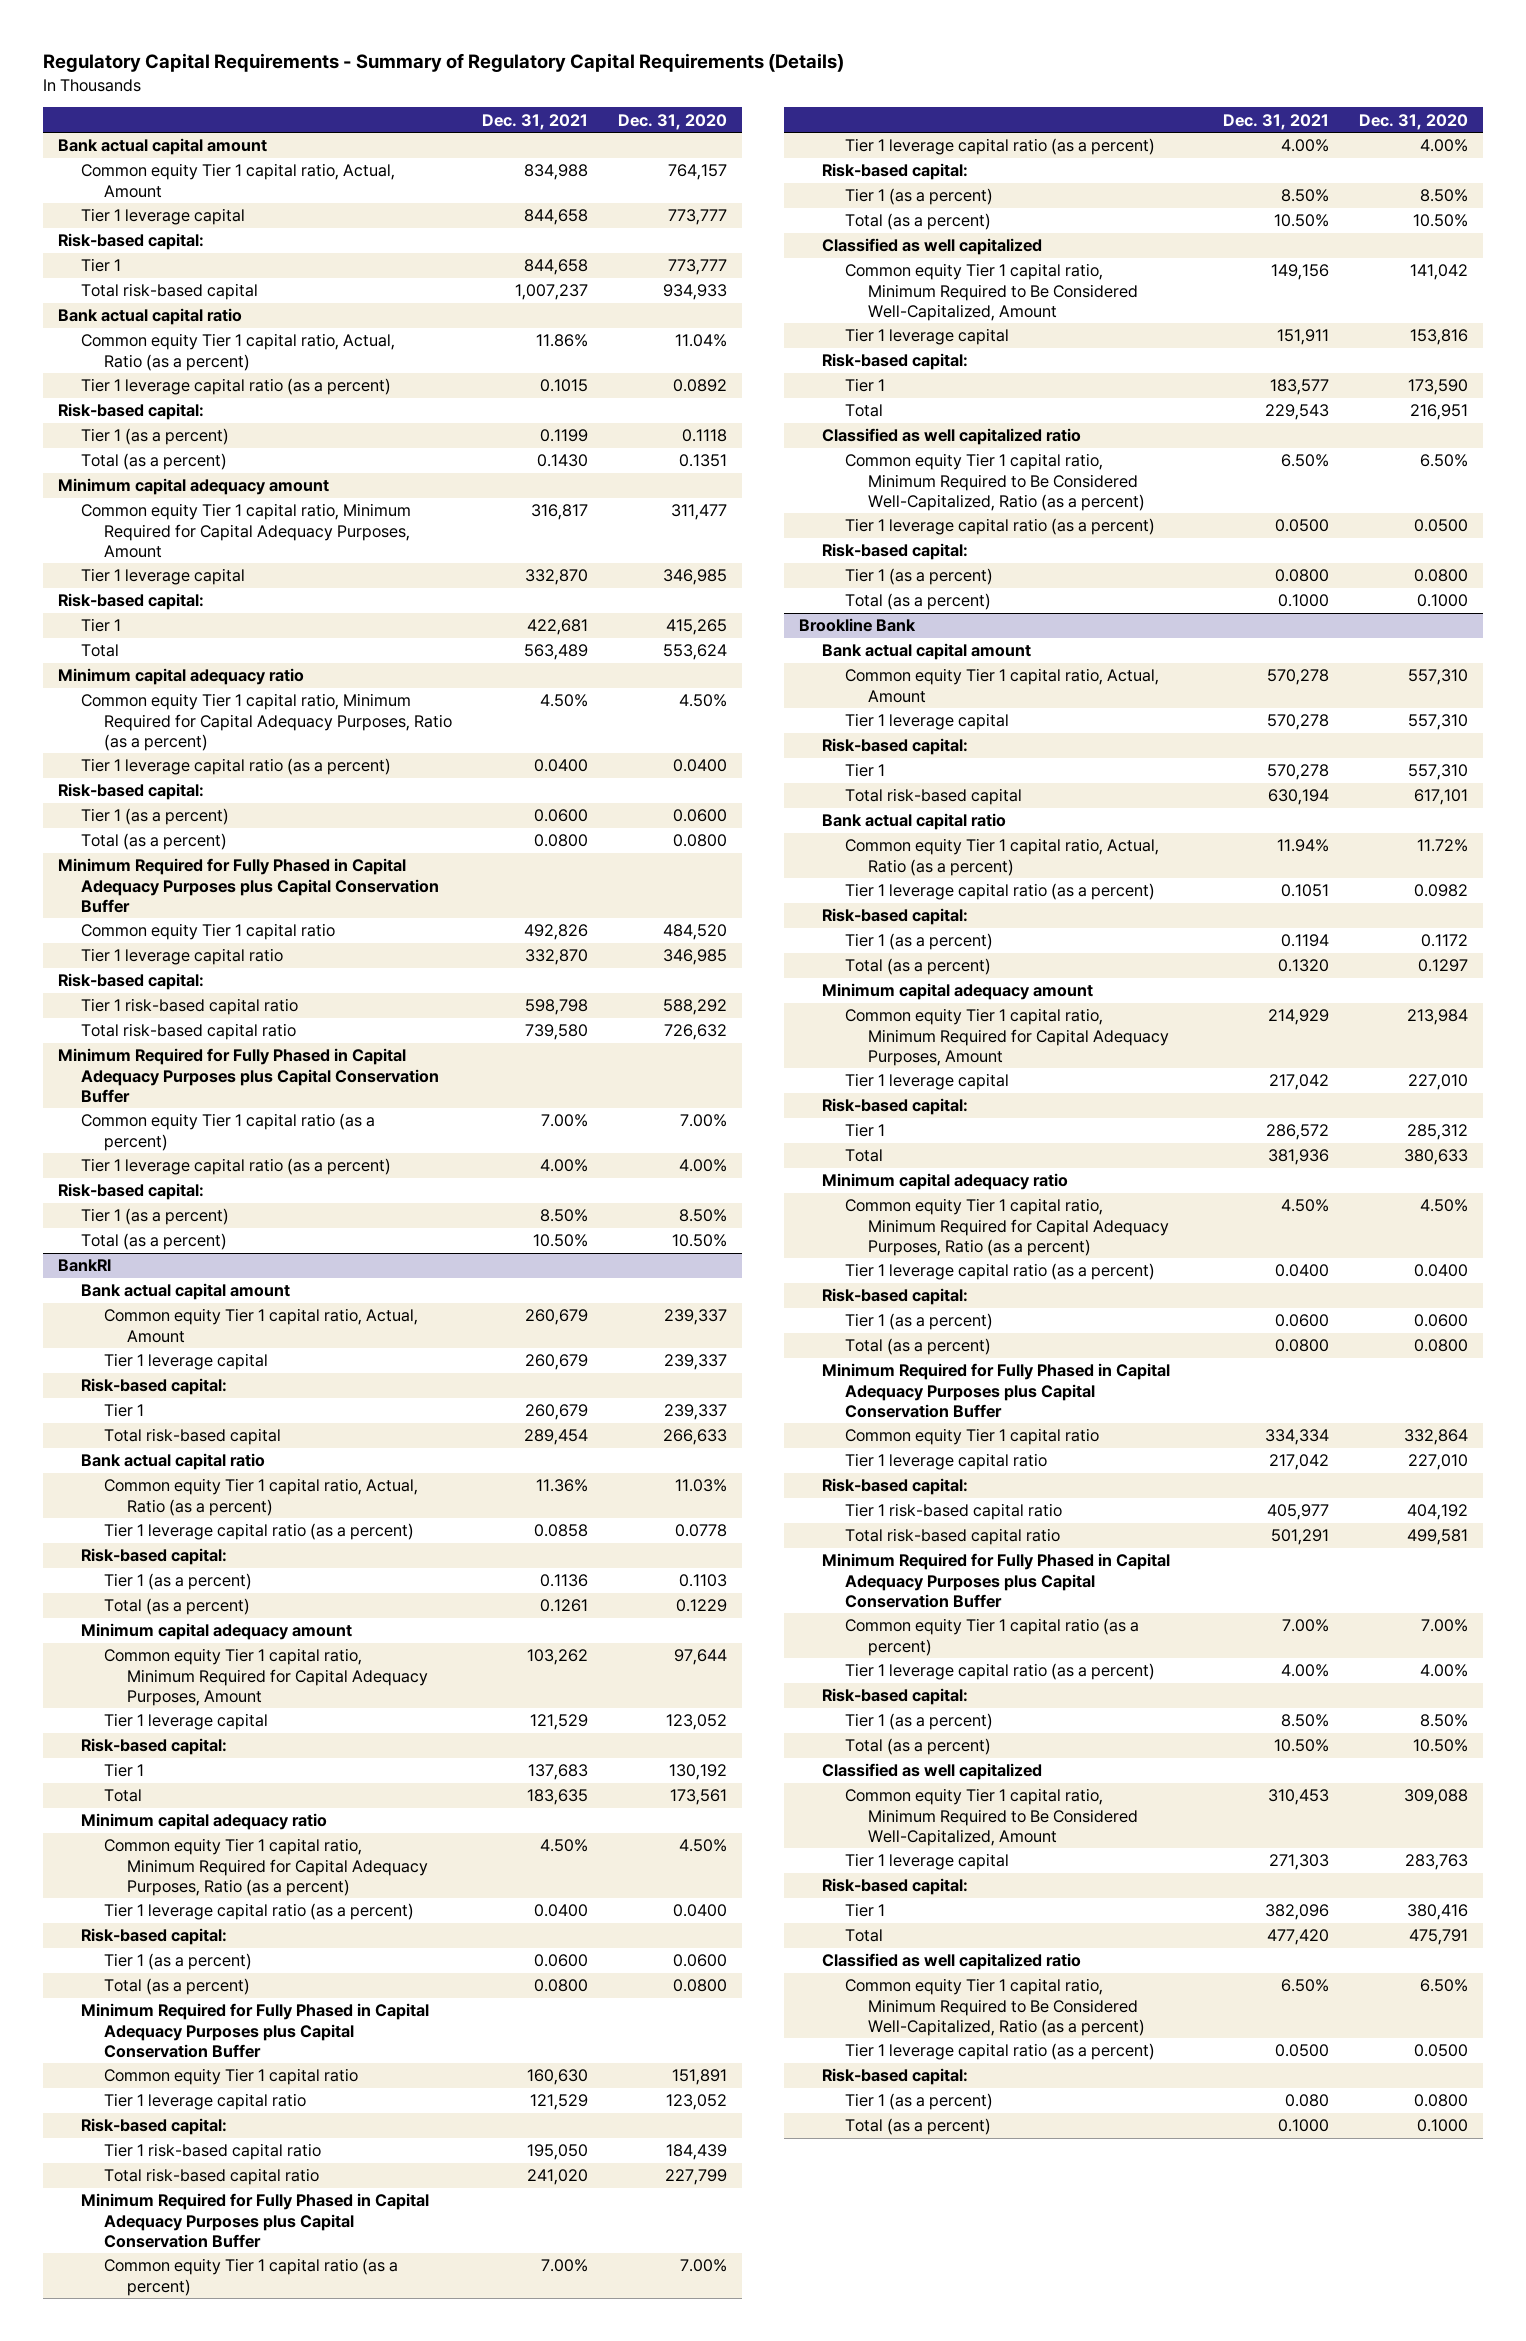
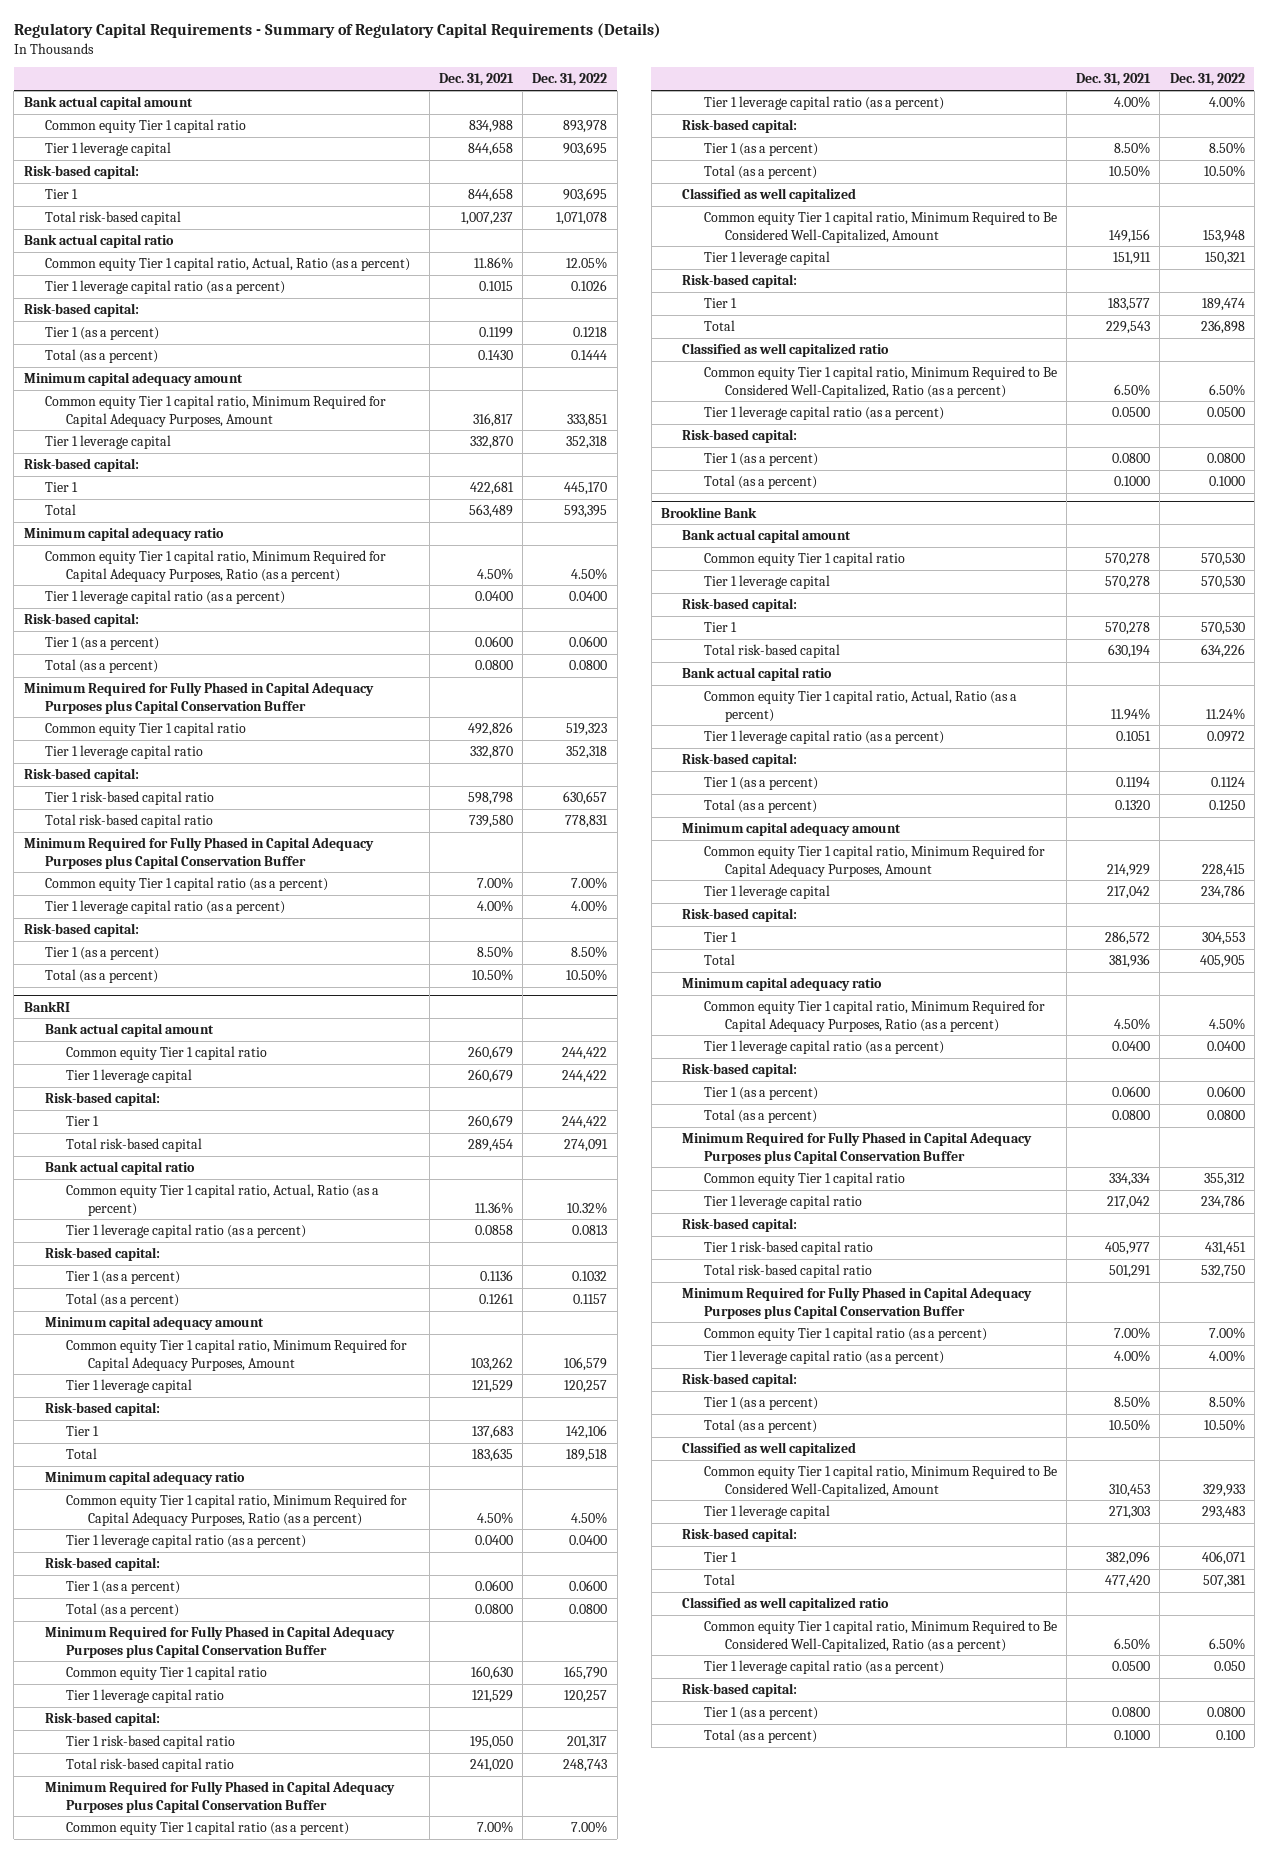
- | Dec. 31, 2021 | Dec. 31, 2020
+ | Dec. 31, 2021 | Dec. 31, 2022
- Common equity Tier 1 capital ratio, Actual, Amount | 834,988 | 764,157
+ Common equity Tier 1 capital ratio | 834,988 | 893,978
@ BankRI
- Common equity Tier 1 capital ratio, Actual, Amount | 260,679 | 239,337
+ Common equity Tier 1 capital ratio | 260,679 | 244,422
@ Brookline Bank
- Common equity Tier 1 capital ratio, Actual, Amount | 570,278 | 557,310
+ Common equity Tier 1 capital ratio | 570,278 | 570,530
- Tier 1 (as a percent) | 0.080 | 0.0800
+ Tier 1 (as a percent) | 0.0800 | 0.0800

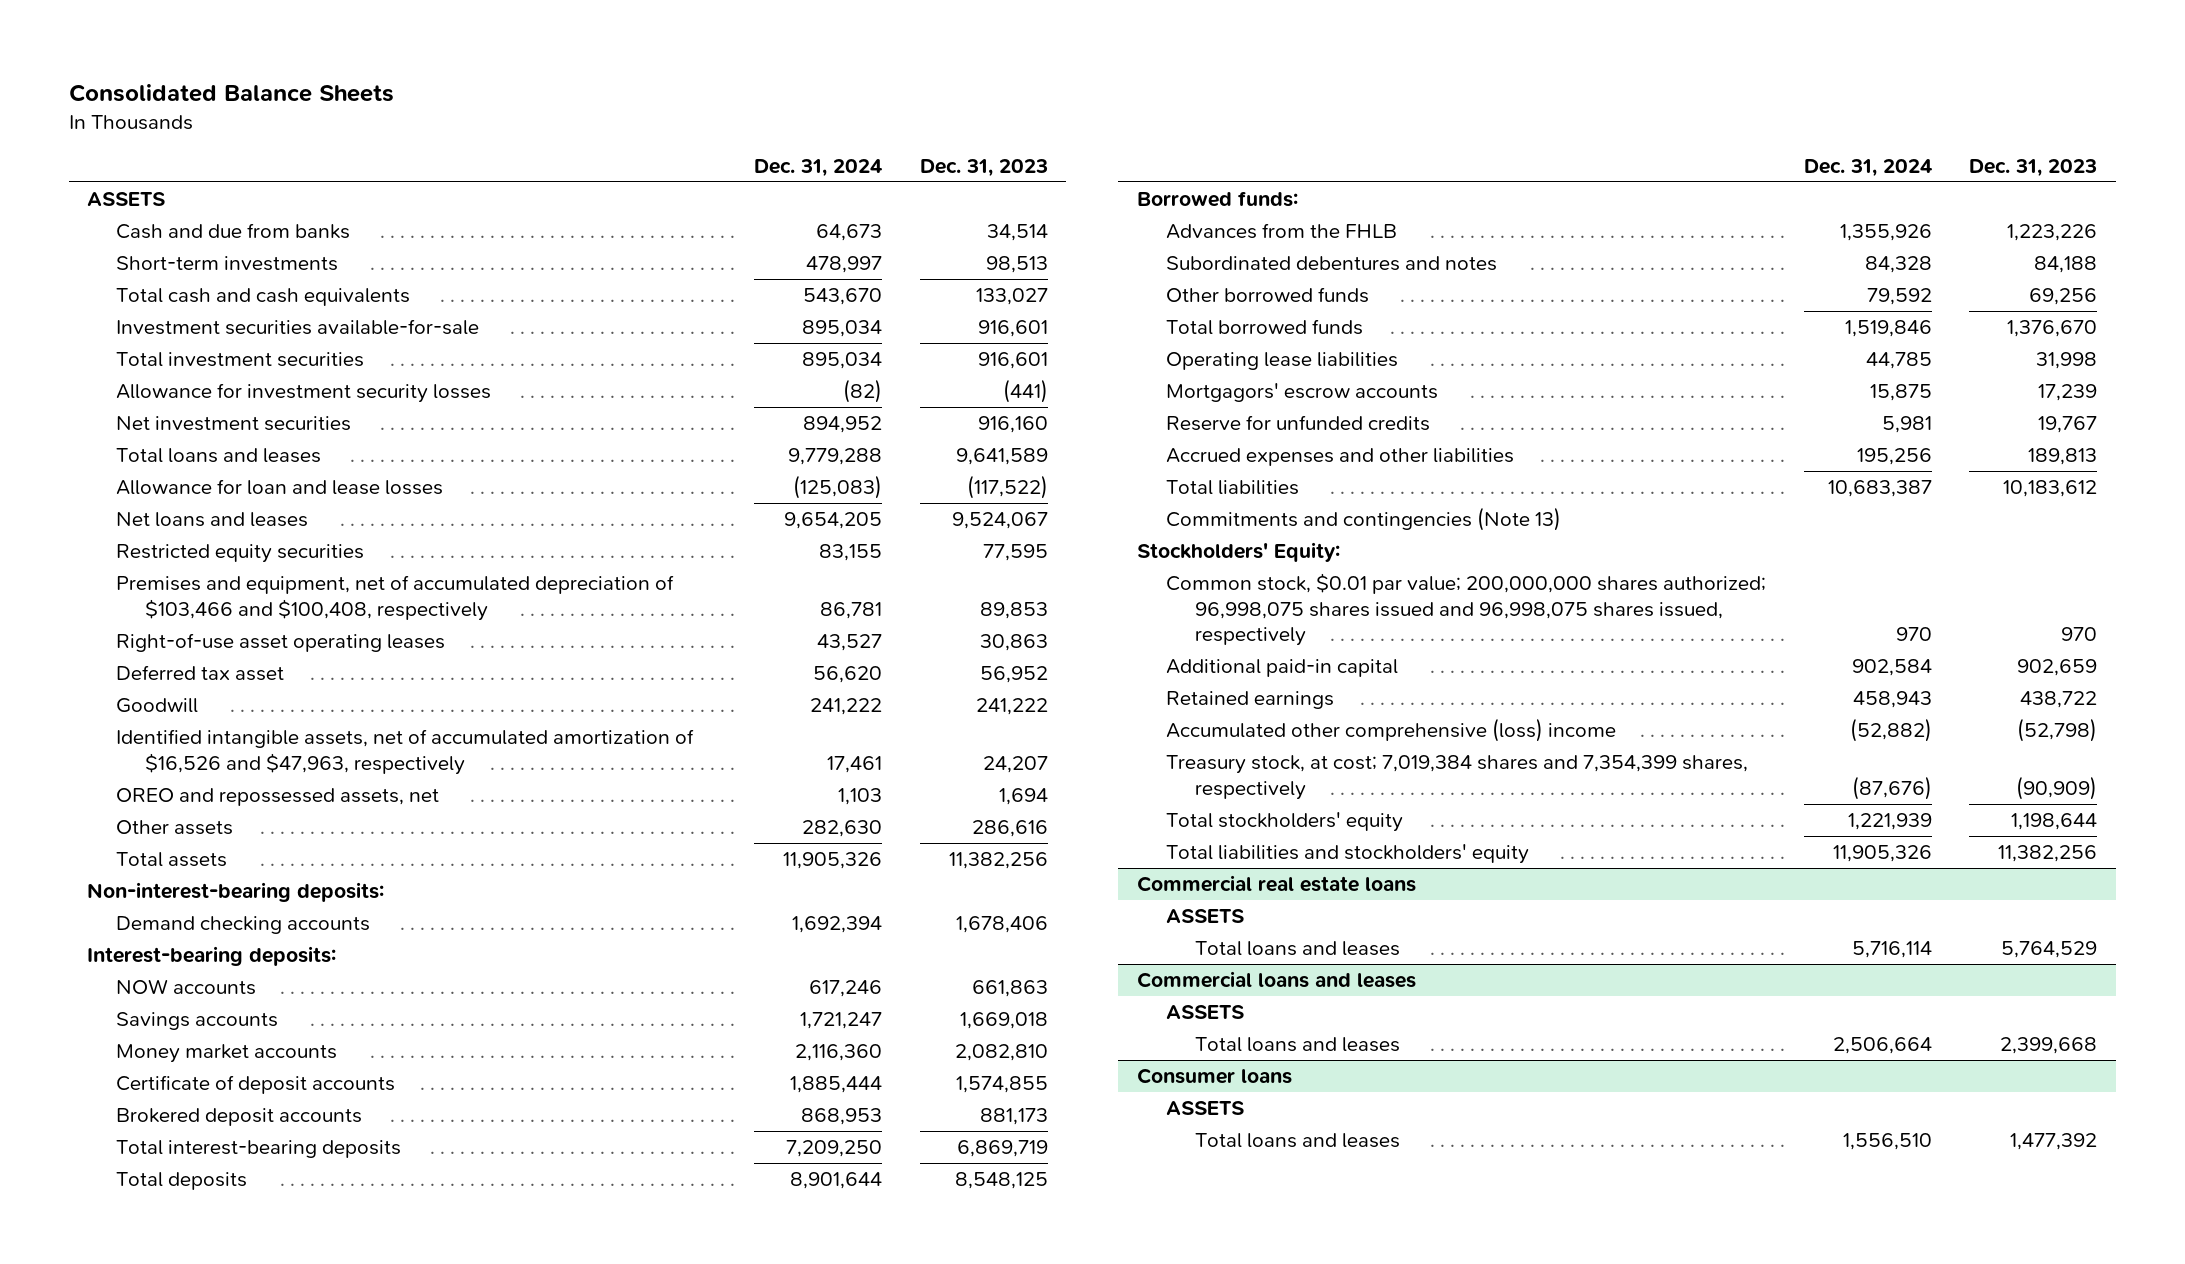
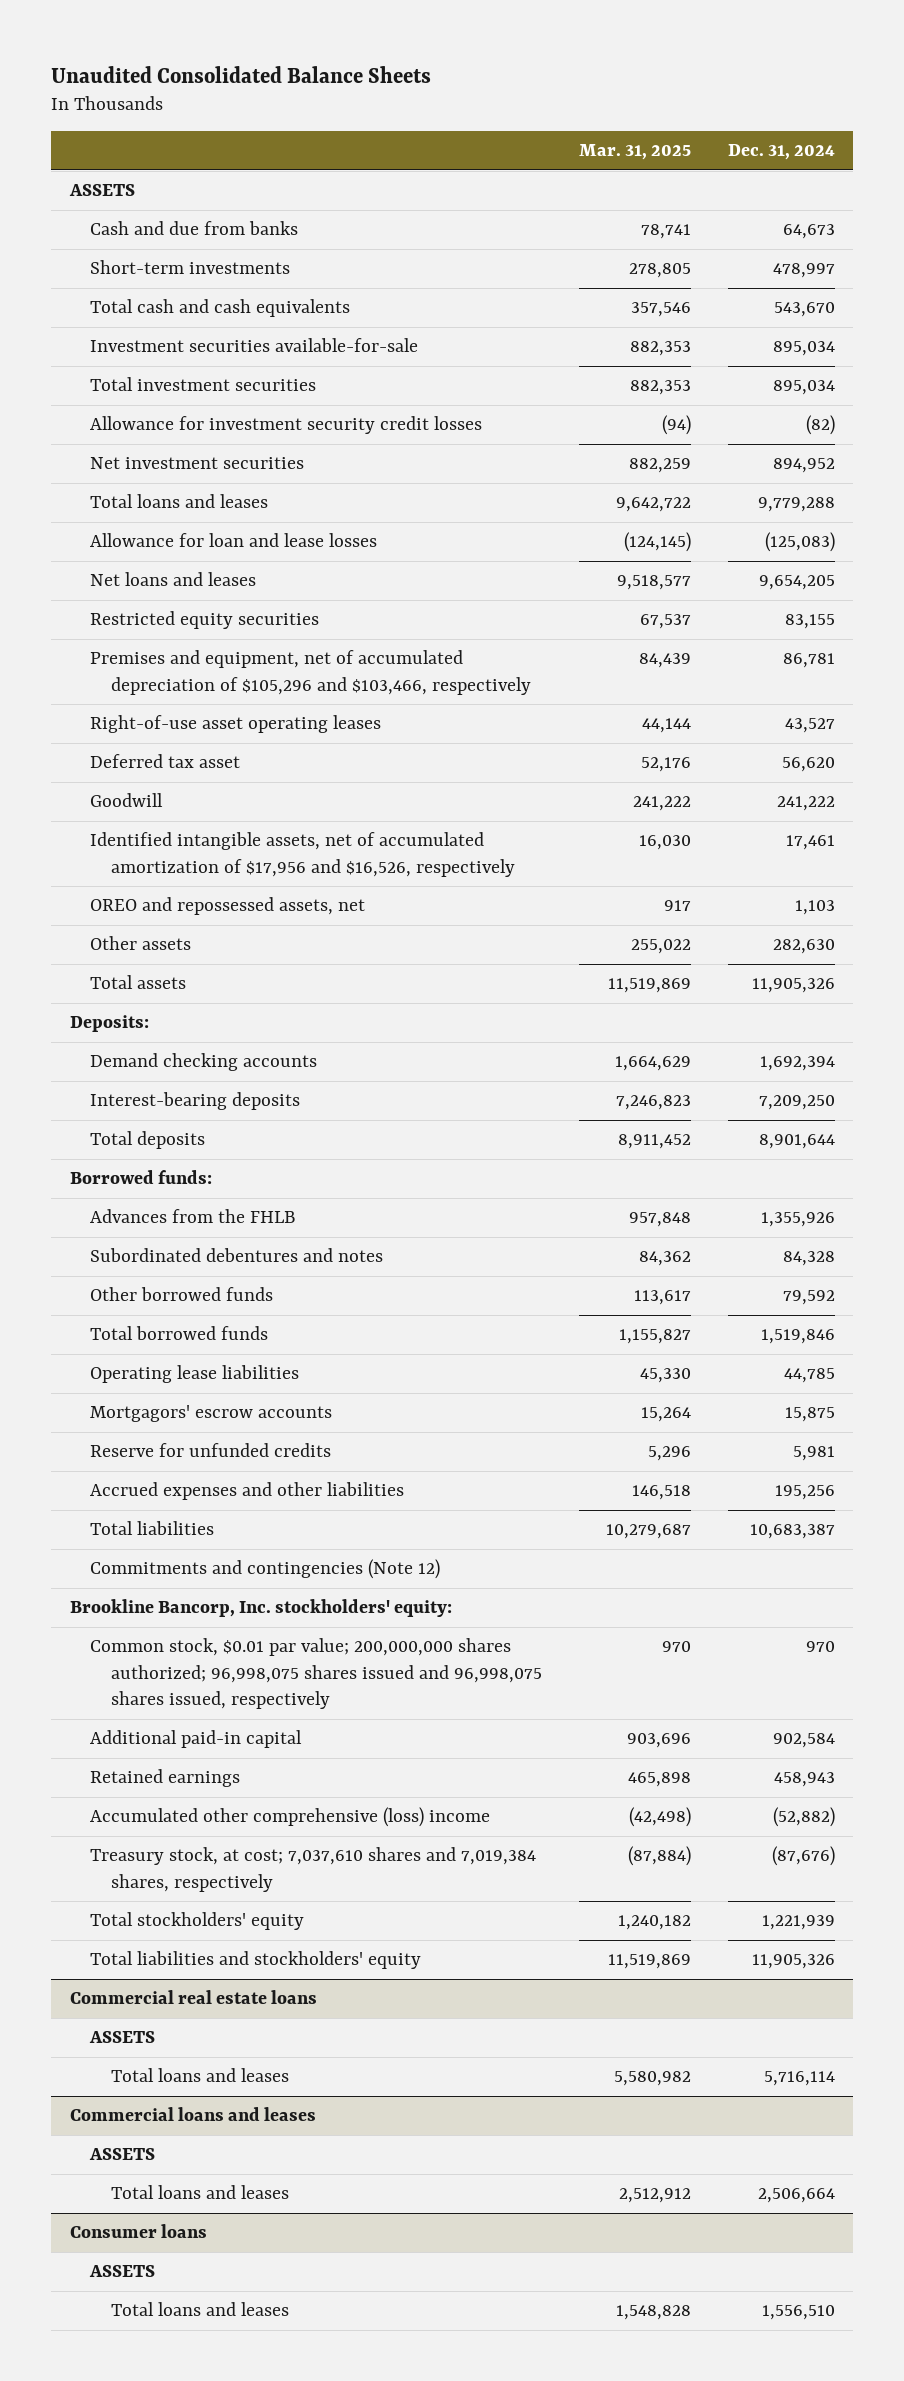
- Consolidated Balance Sheets
+ Unaudited Consolidated Balance Sheets
- | Dec. 31, 2024 | Dec. 31, 2023
+ | Mar. 31, 2025 | Dec. 31, 2024
- Allowance for investment security losses | (82) | (441)
+ Allowance for investment security credit losses | (94) | (82)
- Premises and equipment, net of accumulated depreciation of $103,466 and $100,408, respectively | 86,781 | 89,853
+ Premises and equipment, net of accumulated depreciation of $105,296 and $103,466, respectively | 84,439 | 86,781
- Identified intangible assets, net of accumulated amortization of $16,526 and $47,963, respectively | 17,461 | 24,207
+ Identified intangible assets, net of accumulated amortization of $17,956 and $16,526, respectively | 16,030 | 17,461
- Non-interest-bearing deposits:
+ Deposits:
- Interest-bearing deposits:
- NOW accounts | 617,246 | 661,863
- Savings accounts | 1,721,247 | 1,669,018
- Money market accounts | 2,116,360 | 2,082,810
- Certificate of deposit accounts | 1,885,444 | 1,574,855
- Brokered deposit accounts | 868,953 | 881,173
- Total interest-bearing deposits | 7,209,250 | 6,869,719
+ Interest-bearing deposits | 7,246,823 | 7,209,250
- Commitments and contingencies (Note 13)
- Stockholders' Equity:
+ Commitments and contingencies (Note 12)
+ Brookline Bancorp, Inc. stockholders' equity:
- Treasury stock, at cost; 7,019,384 shares and 7,354,399 shares, respectively | (87,676) | (90,909)
+ Treasury stock, at cost; 7,037,610 shares and 7,019,384 shares, respectively | (87,884) | (87,676)

